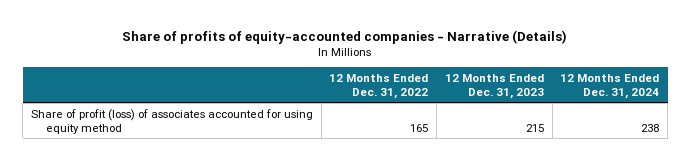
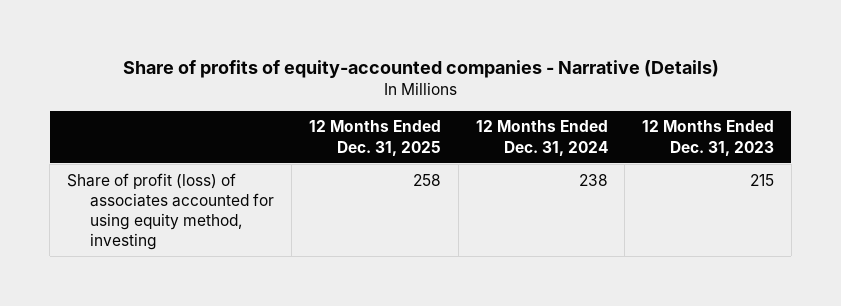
- | 12 Months Ended Dec. 31, 2022 | 12 Months Ended Dec. 31, 2023 | 12 Months Ended Dec. 31, 2024
+ | 12 Months Ended Dec. 31, 2025 | 12 Months Ended Dec. 31, 2024 | 12 Months Ended Dec. 31, 2023
- Share of profit (loss) of associates accounted for using equity method | 165 | 215 | 238
+ Share of profit (loss) of associates accounted for using equity method, investing | 258 | 238 | 215

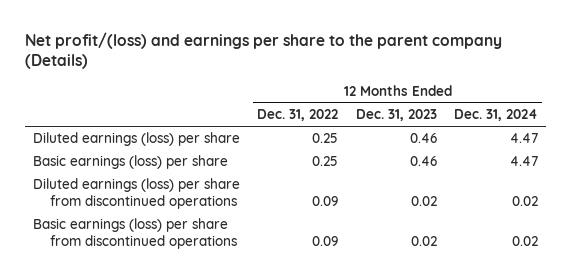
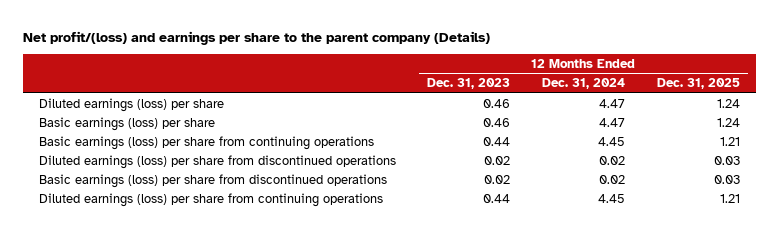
- | 12 Months Ended Dec. 31, 2022 | 12 Months Ended Dec. 31, 2023 | 12 Months Ended Dec. 31, 2024
+ | 12 Months Ended Dec. 31, 2023 | 12 Months Ended Dec. 31, 2024 | 12 Months Ended Dec. 31, 2025
+ Basic earnings (loss) per share from continuing operations | 0.44 | 4.45 | 1.21
+ Diluted earnings (loss) per share from continuing operations | 0.44 | 4.45 | 1.21

